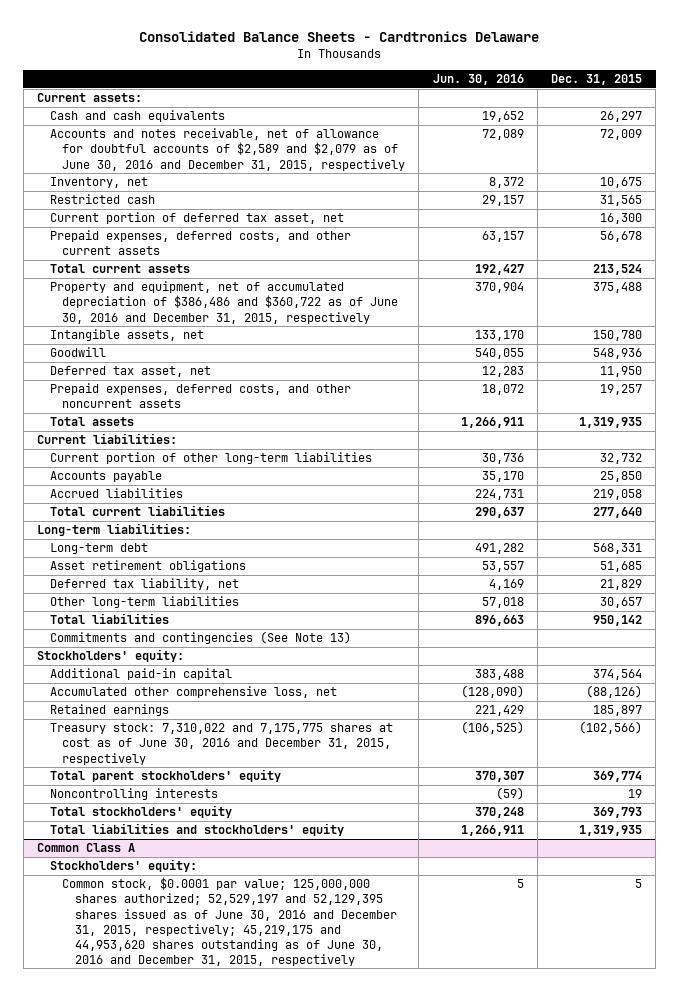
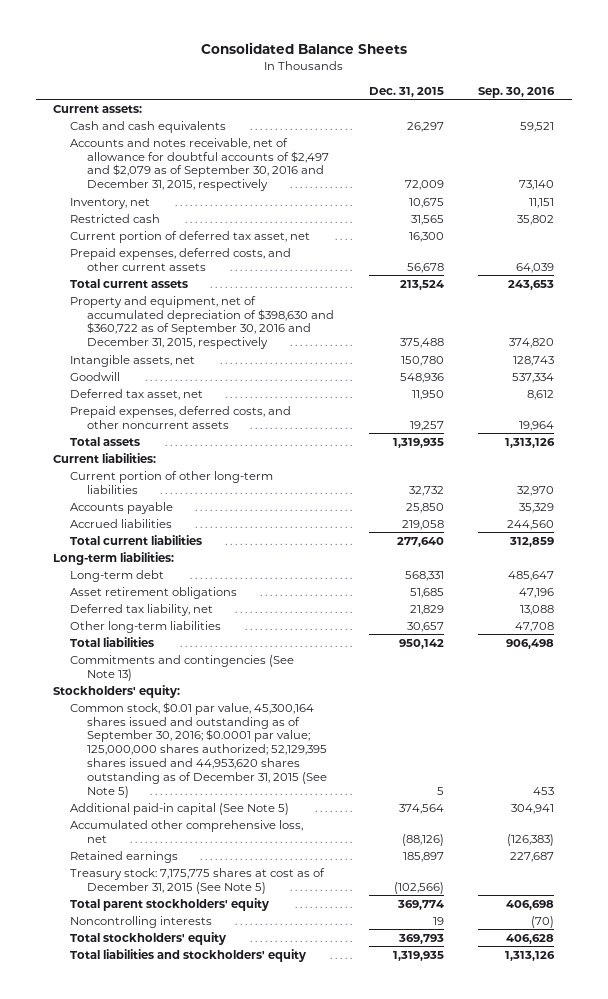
- Consolidated Balance Sheets - Cardtronics Delaware
+ Consolidated Balance Sheets
- | Jun. 30, 2016 | Dec. 31, 2015
+ | Dec. 31, 2015 | Sep. 30, 2016
- Accounts and notes receivable, net of allowance for doubtful accounts of $2,589 and $2,079 as of June 30, 2016 and December 31, 2015, respectively | 72,089 | 72,009
+ Accounts and notes receivable, net of allowance for doubtful accounts of $2,497 and $2,079 as of September 30, 2016 and December 31, 2015, respectively | 72,009 | 73,140
- Property and equipment, net of accumulated depreciation of $386,486 and $360,722 as of June 30, 2016 and December 31, 2015, respectively | 370,904 | 375,488
+ Property and equipment, net of accumulated depreciation of $398,630 and $360,722 as of September 30, 2016 and December 31, 2015, respectively | 375,488 | 374,820
- Additional paid-in capital | 383,488 | 374,564
+ Common stock, $0.01 par value, 45,300,164 shares issued and outstanding as of September 30, 2016; $0.0001 par value; 125,000,000 shares authorized; 52,129,395 shares issued and 44,953,620 shares outstanding as of December 31, 2015 (See Note 5) | 5 | 453
+ Additional paid-in capital (See Note 5) | 374,564 | 304,941
- Treasury stock: 7,310,022 and 7,175,775 shares at cost as of June 30, 2016 and December 31, 2015, respectively | (106,525) | (102,566)
+ Treasury stock: 7,175,775 shares at cost as of December 31, 2015 (See Note 5) | (102,566) |
- Common Class A
- Stockholders' equity:
- Common stock, $0.0001 par value; 125,000,000 shares authorized; 52,529,197 and 52,129,395 shares issued as of June 30, 2016 and December 31, 2015, respectively; 45,219,175 and 44,953,620 shares outstanding as of June 30, 2016 and December 31, 2015, respectively | 5 | 5

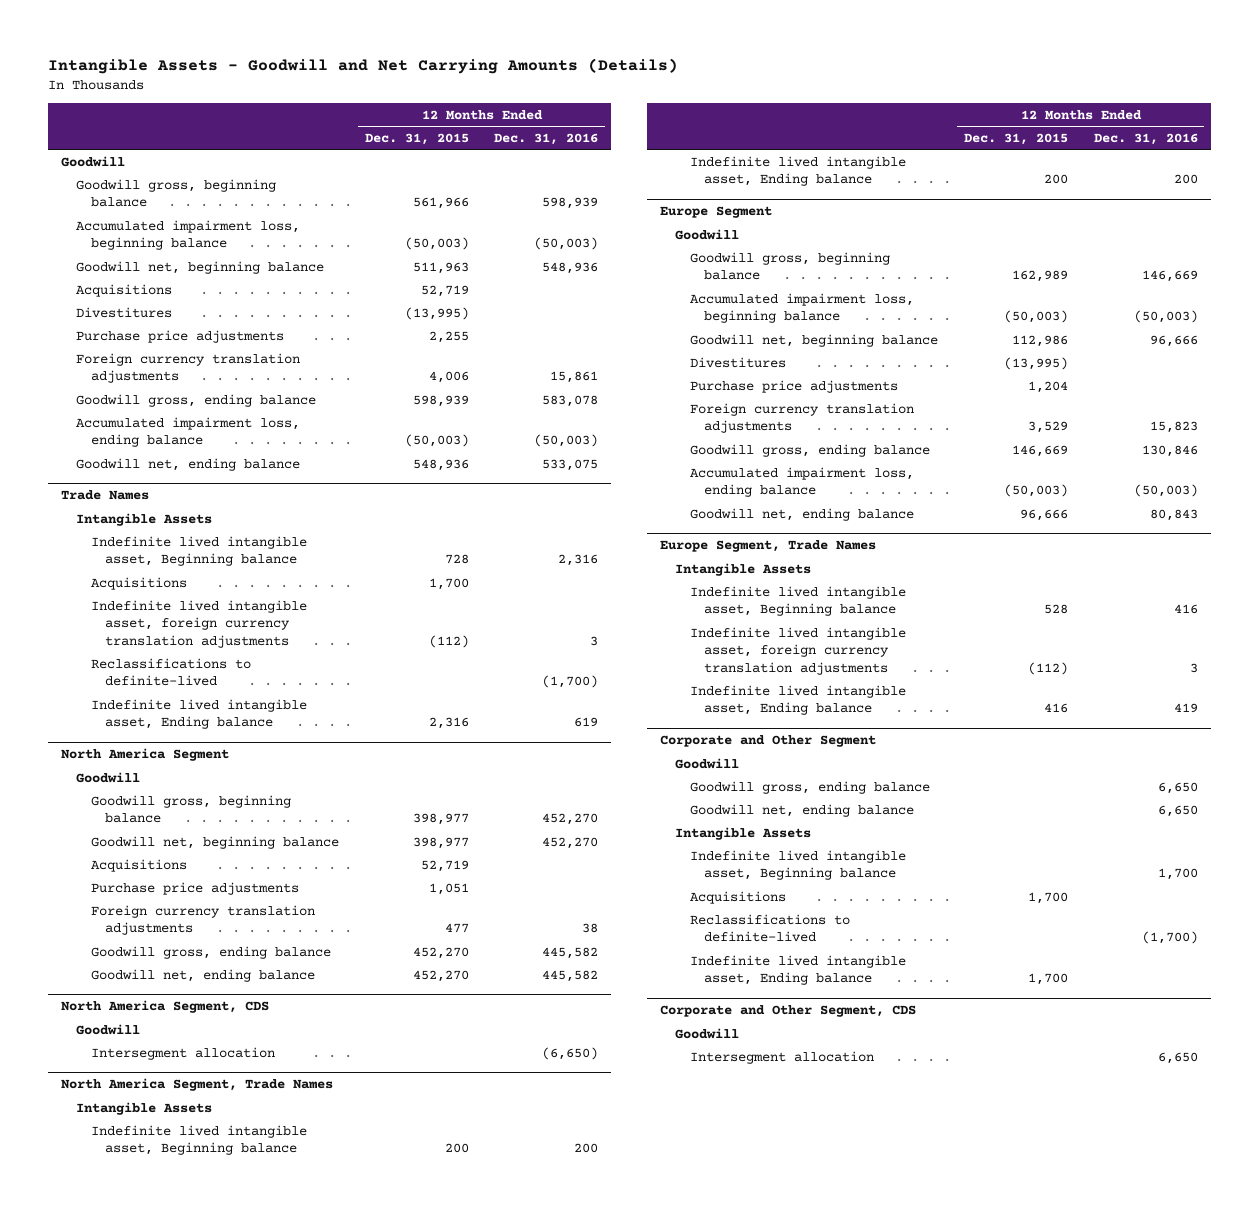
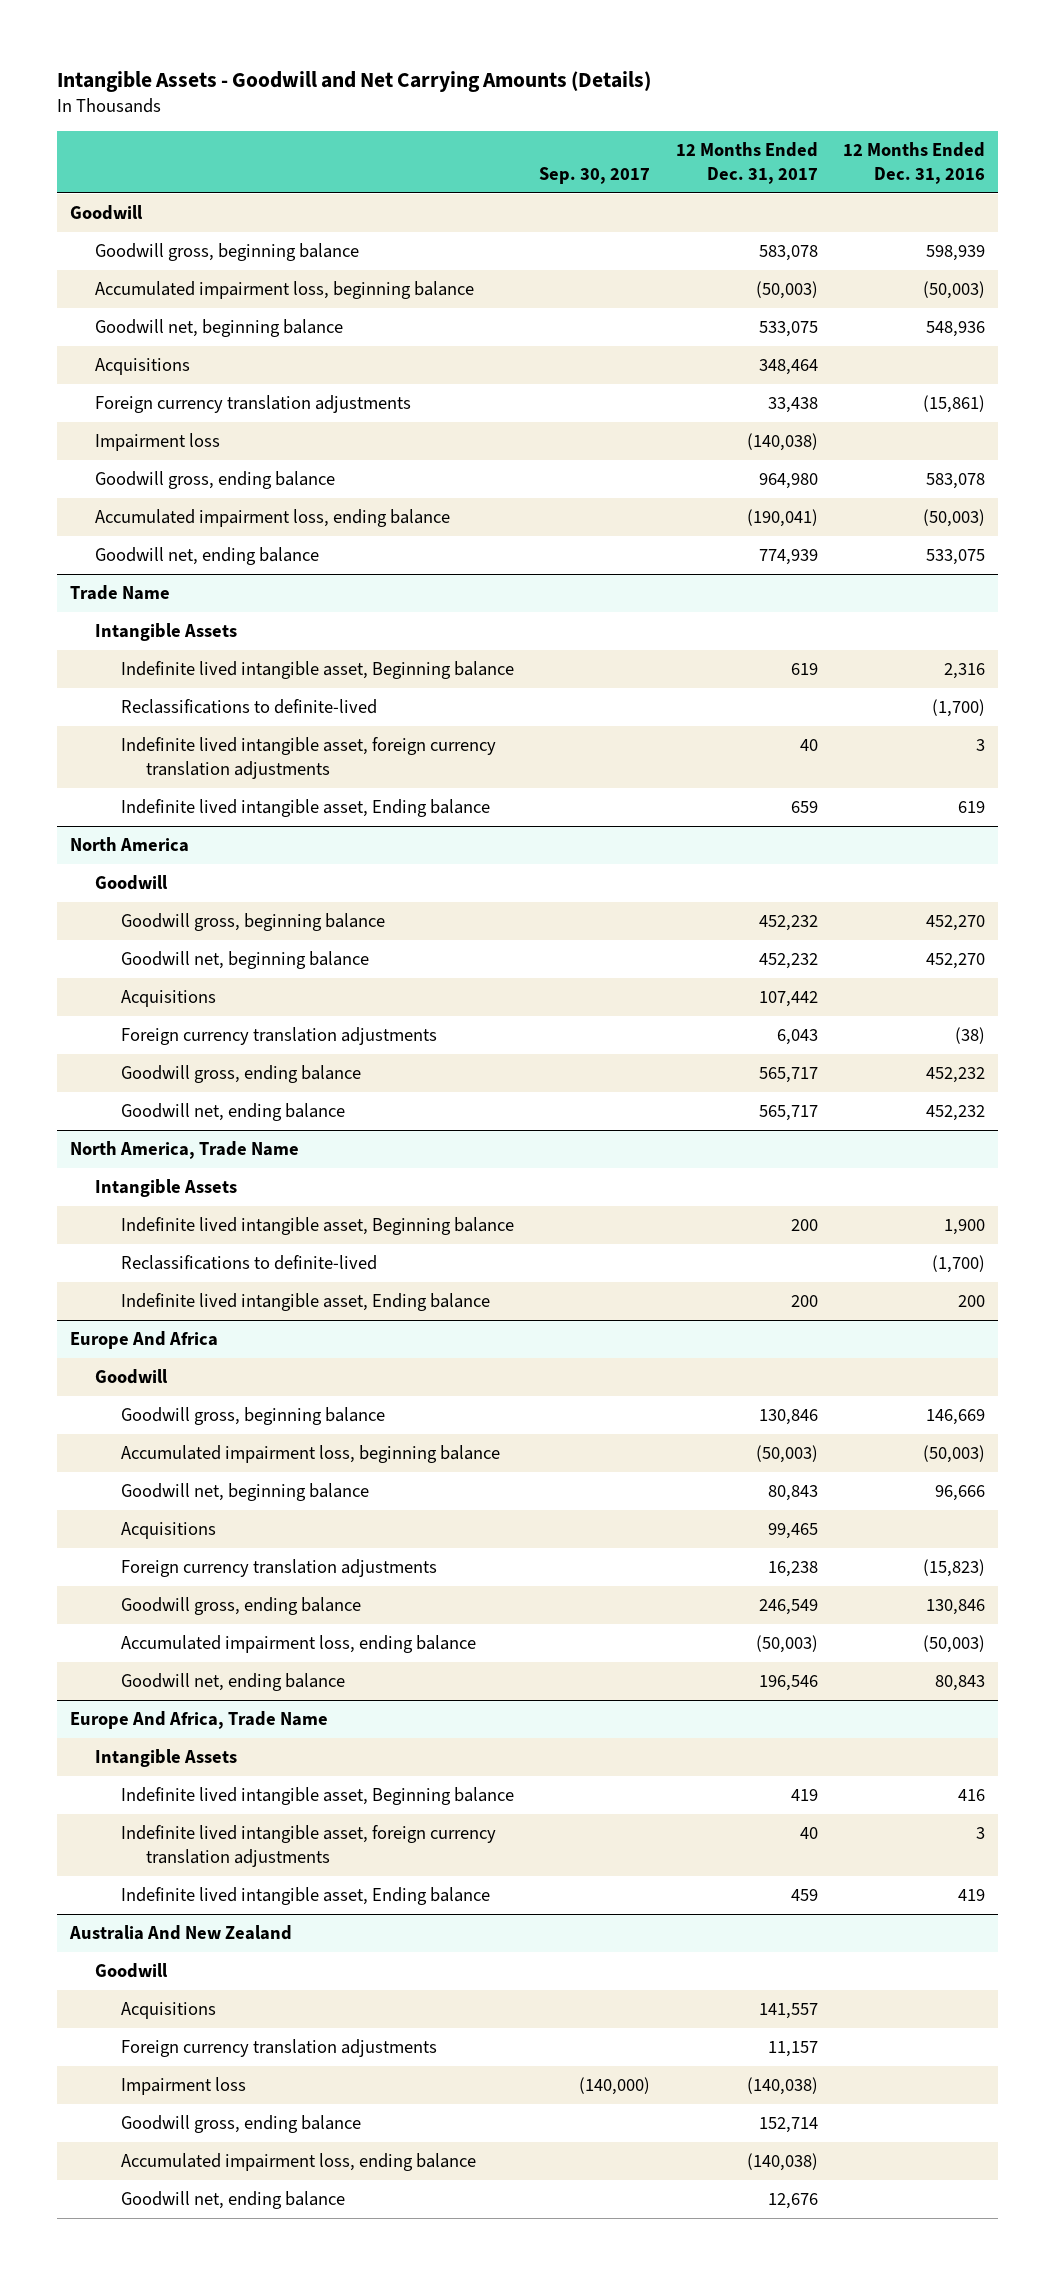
- | 12 Months Ended Dec. 31, 2015 | 12 Months Ended Dec. 31, 2016
+ | Sep. 30, 2017 | 12 Months Ended Dec. 31, 2017 | 12 Months Ended Dec. 31, 2016
- Divestitures | (13,995) |
- Purchase price adjustments | 2,255 |
- Foreign currency translation adjustments | 4,006 | 15,861
+ Foreign currency translation adjustments | | 33,438 | (15,861)
+ Impairment loss | | (140,038) |
- Trade Names
+ Trade Name
- Acquisitions | 1,700 |
- Indefinite lived intangible asset, foreign currency translation adjustments | (112) | 3
+ Indefinite lived intangible asset, foreign currency translation adjustments | | 40 | 3
- North America Segment
+ North America
- Purchase price adjustments | 1,051 |
- Foreign currency translation adjustments | 477 | 38
- Goodwill gross, ending balance | 452,270 | 445,582
- Goodwill net, ending balance | 452,270 | 445,582
- North America Segment, CDS
- Goodwill
- Intersegment allocation | | (6,650)
- North America Segment, Trade Names
+ Foreign currency translation adjustments | | 6,043 | (38)
+ Goodwill gross, ending balance | | 565,717 | 452,232
+ Goodwill net, ending balance | | 565,717 | 452,232
+ North America, Trade Name
- Indefinite lived intangible asset, Beginning balance | 200 | 200
+ Indefinite lived intangible asset, Beginning balance | | 200 | 1,900
+ Reclassifications to definite-lived | | | (1,700)
- Europe Segment
+ Europe And Africa
- Divestitures | (13,995) |
- Purchase price adjustments | 1,204 |
- Foreign currency translation adjustments | 3,529 | 15,823
+ Acquisitions | | 99,465 |
+ Foreign currency translation adjustments | | 16,238 | (15,823)
- Europe Segment, Trade Names
+ Europe And Africa, Trade Name
- Corporate and Other Segment
+ Australia And New Zealand
- Goodwill gross, ending balance | | 6,650
- Goodwill net, ending balance | | 6,650
- Intangible Assets
- Indefinite lived intangible asset, Beginning balance | | 1,700
- Reclassifications to definite-lived | | (1,700)
- Indefinite lived intangible asset, Ending balance | 1,700 |
- Corporate and Other Segment, CDS
- Goodwill
- Intersegment allocation | | 6,650
+ Foreign currency translation adjustments | | 11,157 |
+ Impairment loss | (140,000) | (140,038) |
+ Goodwill gross, ending balance | | 152,714 |
+ Accumulated impairment loss, ending balance | | (140,038) |
+ Goodwill net, ending balance | | 12,676 |

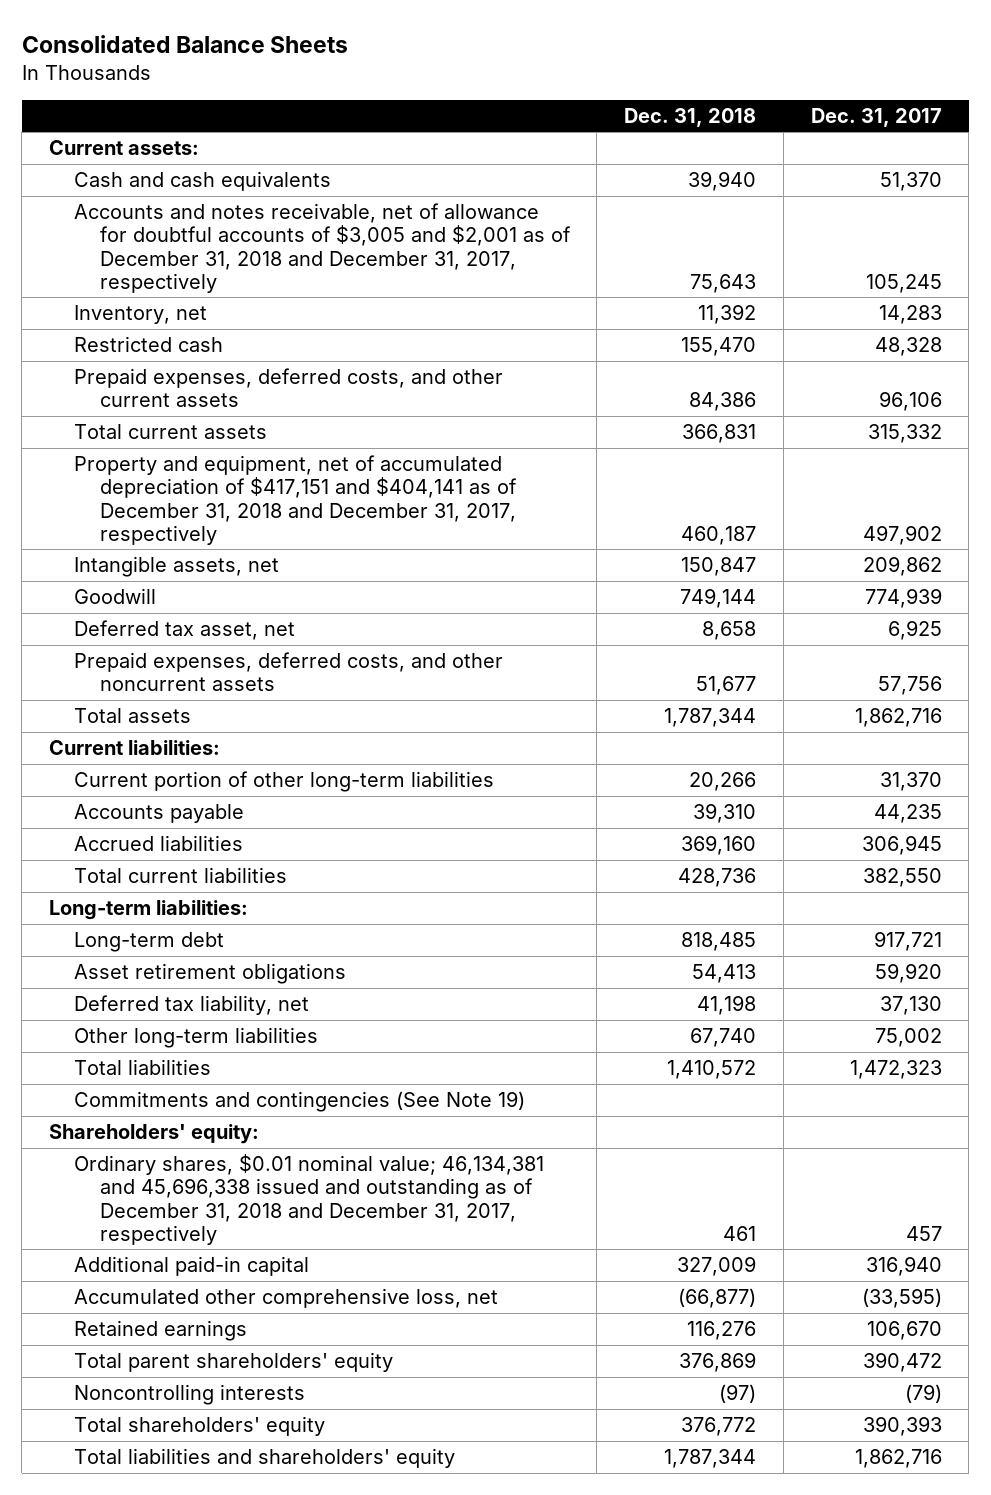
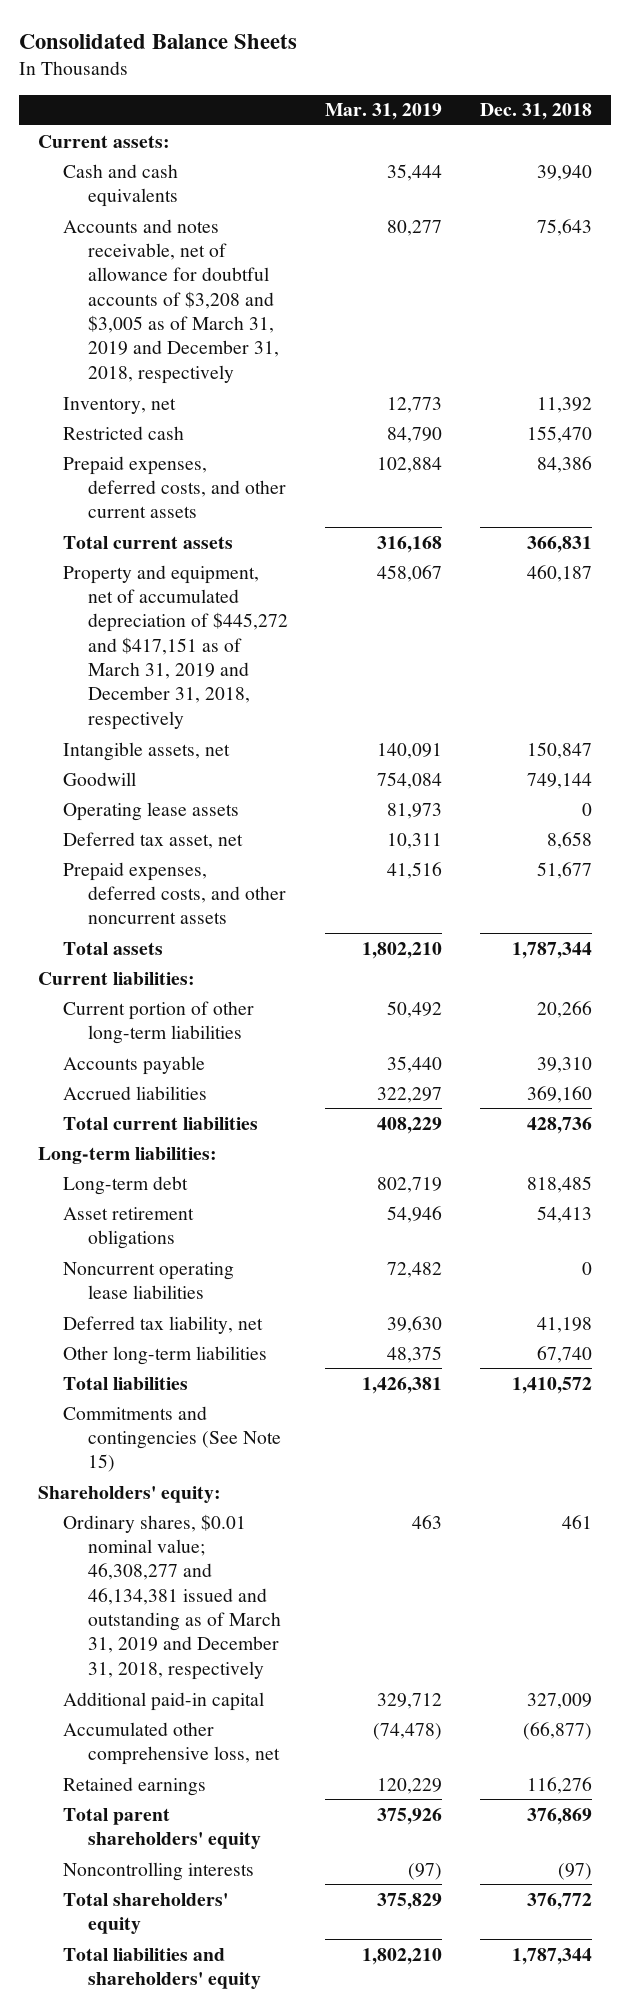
- | Dec. 31, 2018 | Dec. 31, 2017
+ | Mar. 31, 2019 | Dec. 31, 2018
- Accounts and notes receivable, net of allowance for doubtful accounts of $3,005 and $2,001 as of December 31, 2018 and December 31, 2017, respectively | 75,643 | 105,245
+ Accounts and notes receivable, net of allowance for doubtful accounts of $3,208 and $3,005 as of March 31, 2019 and December 31, 2018, respectively | 80,277 | 75,643
- Property and equipment, net of accumulated depreciation of $417,151 and $404,141 as of December 31, 2018 and December 31, 2017, respectively | 460,187 | 497,902
+ Property and equipment, net of accumulated depreciation of $445,272 and $417,151 as of March 31, 2019 and December 31, 2018, respectively | 458,067 | 460,187
+ Operating lease assets | 81,973 | 0
+ Noncurrent operating lease liabilities | 72,482 | 0
- Commitments and contingencies (See Note 19)
+ Commitments and contingencies (See Note 15)
- Ordinary shares, $0.01 nominal value; 46,134,381 and 45,696,338 issued and outstanding as of December 31, 2018 and December 31, 2017, respectively | 461 | 457
+ Ordinary shares, $0.01 nominal value; 46,308,277 and 46,134,381 issued and outstanding as of March 31, 2019 and December 31, 2018, respectively | 463 | 461

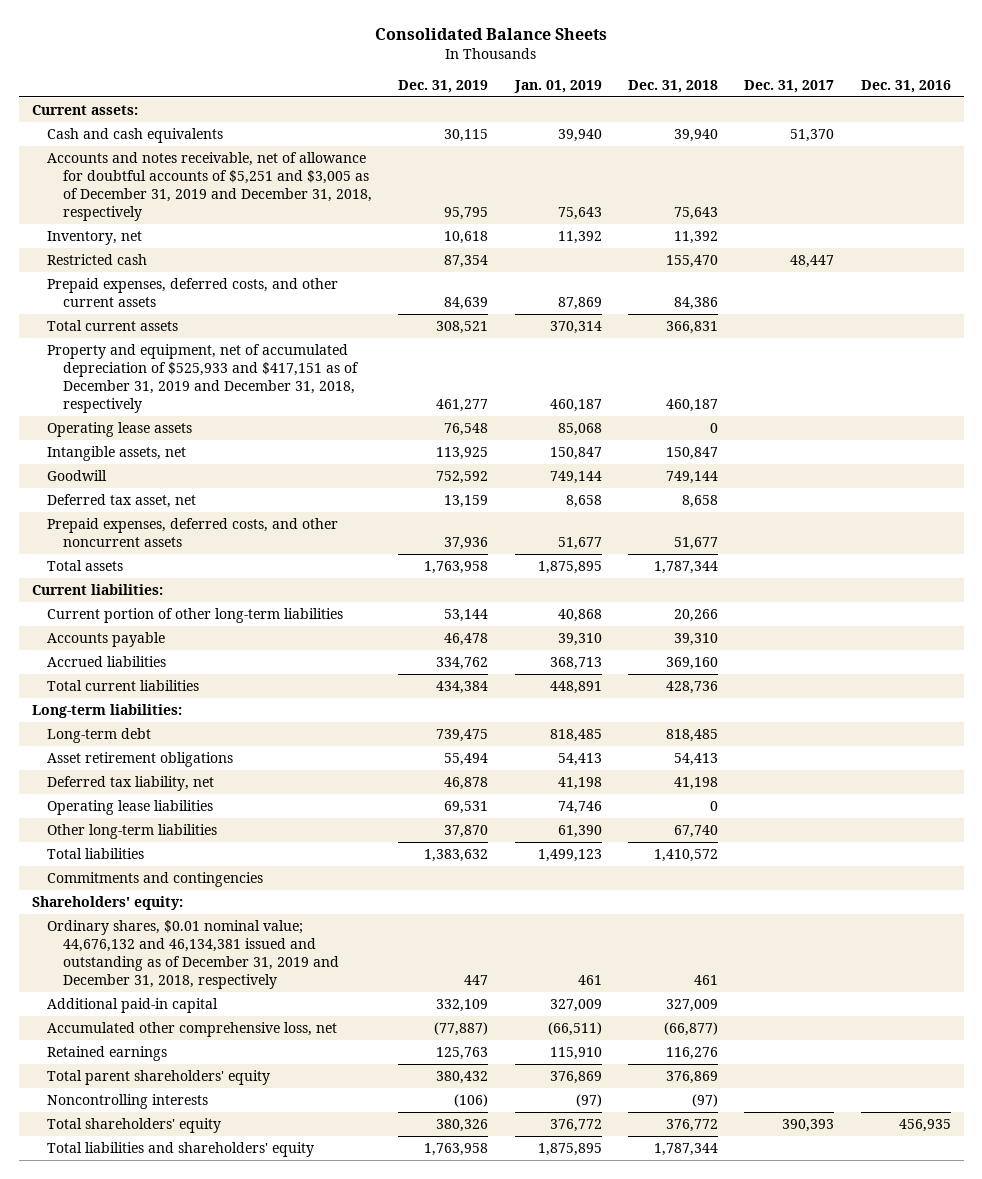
- | Mar. 31, 2019 | Dec. 31, 2018
+ | Dec. 31, 2019 | Jan. 01, 2019 | Dec. 31, 2018 | Dec. 31, 2017 | Dec. 31, 2016
- Accounts and notes receivable, net of allowance for doubtful accounts of $3,208 and $3,005 as of March 31, 2019 and December 31, 2018, respectively | 80,277 | 75,643
+ Accounts and notes receivable, net of allowance for doubtful accounts of $5,251 and $3,005 as of December 31, 2019 and December 31, 2018, respectively | 95,795 | 75,643 | 75,643 | |
- Property and equipment, net of accumulated depreciation of $445,272 and $417,151 as of March 31, 2019 and December 31, 2018, respectively | 458,067 | 460,187
+ Property and equipment, net of accumulated depreciation of $525,933 and $417,151 as of December 31, 2019 and December 31, 2018, respectively | 461,277 | 460,187 | 460,187 | |
moved up: Operating lease assets | 76,548 | 85,068 | 0 | |
- Noncurrent operating lease liabilities | 72,482 | 0
+ Operating lease liabilities | 69,531 | 74,746 | 0 | |
- Commitments and contingencies (See Note 15)
+ Commitments and contingencies
- Ordinary shares, $0.01 nominal value; 46,308,277 and 46,134,381 issued and outstanding as of March 31, 2019 and December 31, 2018, respectively | 463 | 461
+ Ordinary shares, $0.01 nominal value; 44,676,132 and 46,134,381 issued and outstanding as of December 31, 2019 and December 31, 2018, respectively | 447 | 461 | 461 | |

